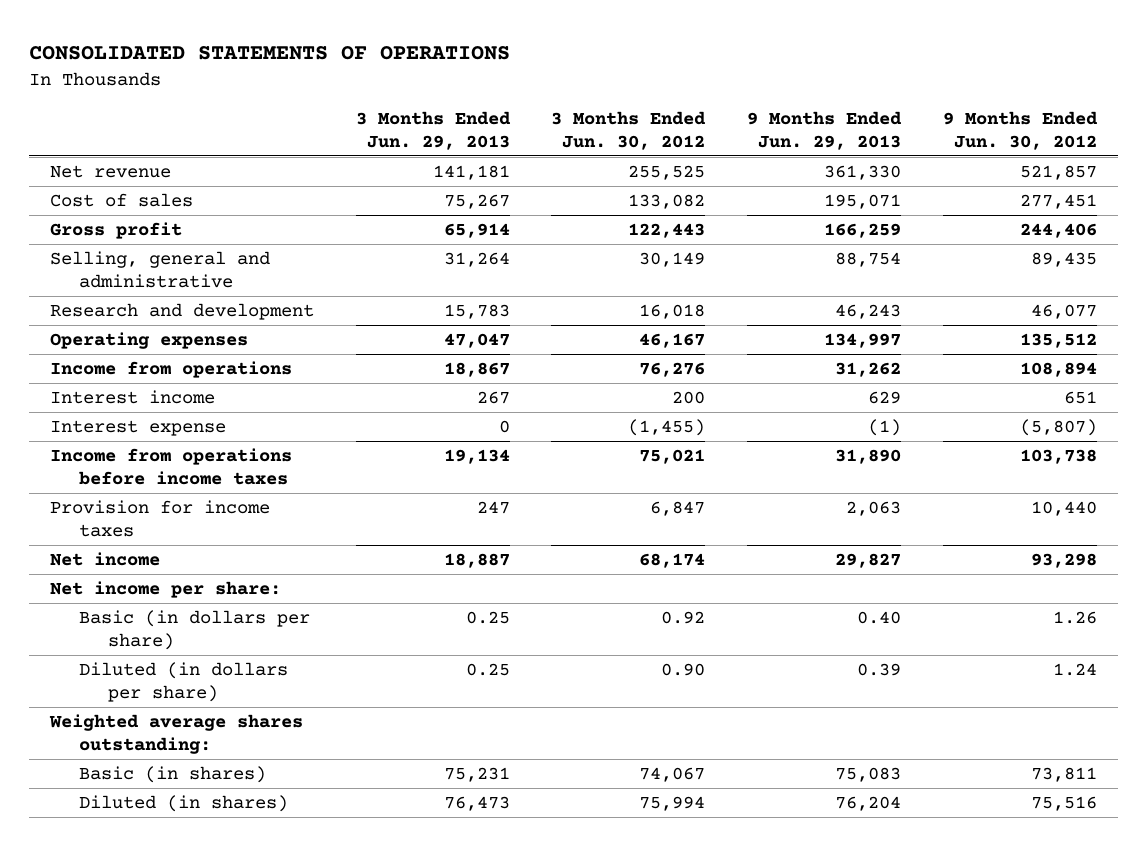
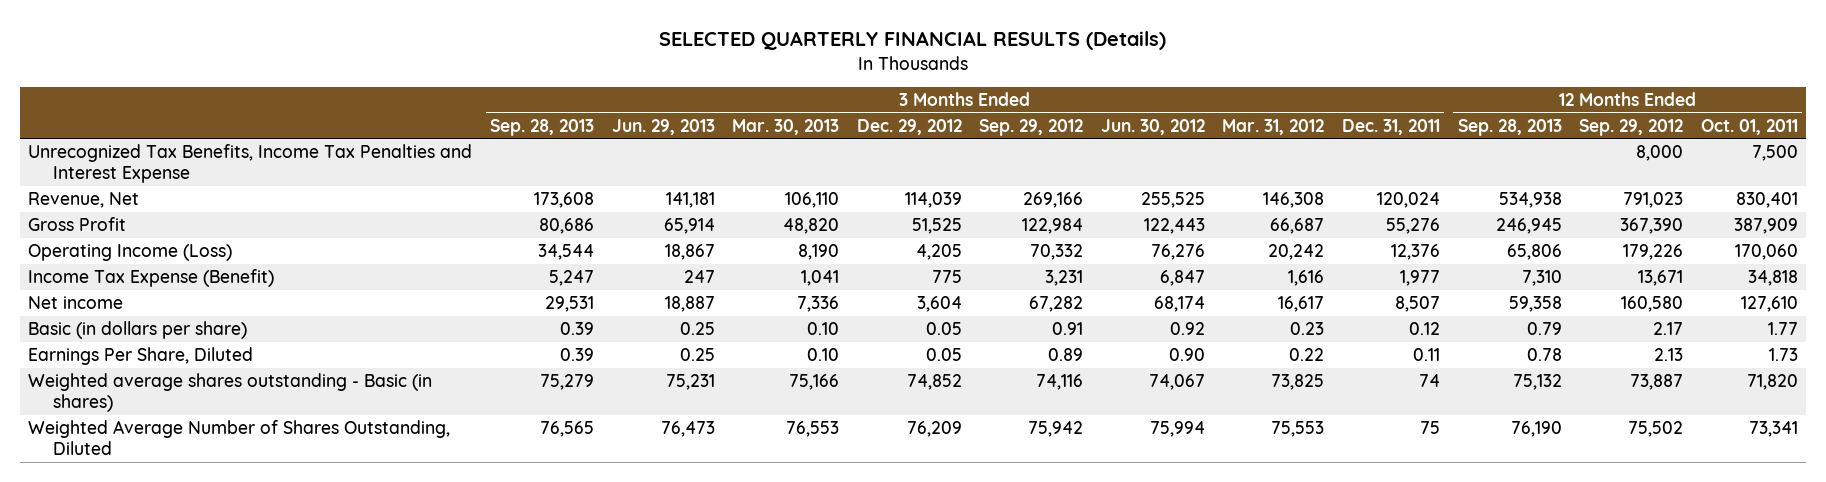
- CONSOLIDATED STATEMENTS OF OPERATIONS
+ SELECTED QUARTERLY FINANCIAL RESULTS (Details)
- | 3 Months Ended Jun. 29, 2013 | 3 Months Ended Jun. 30, 2012 | 9 Months Ended Jun. 29, 2013 | 9 Months Ended Jun. 30, 2012
+ | 3 Months Ended Sep. 28, 2013 | 3 Months Ended Jun. 29, 2013 | 3 Months Ended Mar. 30, 2013 | 3 Months Ended Dec. 29, 2012 | 3 Months Ended Sep. 29, 2012 | 3 Months Ended Jun. 30, 2012 | 3 Months Ended Mar. 31, 2012 | 3 Months Ended Dec. 31, 2011 | 12 Months Ended Sep. 28, 2013 | 12 Months Ended Sep. 29, 2012 | 12 Months Ended Oct. 01, 2011
- Net revenue | 141,181 | 255,525 | 361,330 | 521,857
- Cost of sales | 75,267 | 133,082 | 195,071 | 277,451
- Gross profit | 65,914 | 122,443 | 166,259 | 244,406
- Selling, general and administrative | 31,264 | 30,149 | 88,754 | 89,435
- Research and development | 15,783 | 16,018 | 46,243 | 46,077
- Operating expenses | 47,047 | 46,167 | 134,997 | 135,512
- Income from operations | 18,867 | 76,276 | 31,262 | 108,894
- Interest income | 267 | 200 | 629 | 651
- Interest expense | 0 | (1,455) | (1) | (5,807)
- Income from operations before income taxes | 19,134 | 75,021 | 31,890 | 103,738
- Provision for income taxes | 247 | 6,847 | 2,063 | 10,440
+ Unrecognized Tax Benefits, Income Tax Penalties and Interest Expense | | | | | | | | | | 8,000 | 7,500
+ Revenue, Net | 173,608 | 141,181 | 106,110 | 114,039 | 269,166 | 255,525 | 146,308 | 120,024 | 534,938 | 791,023 | 830,401
+ Gross Profit | 80,686 | 65,914 | 48,820 | 51,525 | 122,984 | 122,443 | 66,687 | 55,276 | 246,945 | 367,390 | 387,909
+ Operating Income (Loss) | 34,544 | 18,867 | 8,190 | 4,205 | 70,332 | 76,276 | 20,242 | 12,376 | 65,806 | 179,226 | 170,060
+ Income Tax Expense (Benefit) | 5,247 | 247 | 1,041 | 775 | 3,231 | 6,847 | 1,616 | 1,977 | 7,310 | 13,671 | 34,818
- Net income per share:
- Diluted (in dollars per share) | 0.25 | 0.90 | 0.39 | 1.24
- Weighted average shares outstanding:
- Basic (in shares) | 75,231 | 74,067 | 75,083 | 73,811
- Diluted (in shares) | 76,473 | 75,994 | 76,204 | 75,516
+ Earnings Per Share, Diluted | 0.39 | 0.25 | 0.10 | 0.05 | 0.89 | 0.90 | 0.22 | 0.11 | 0.78 | 2.13 | 1.73
+ Weighted average shares outstanding - Basic (in shares) | 75,279 | 75,231 | 75,166 | 74,852 | 74,116 | 74,067 | 73,825 | 74 | 75,132 | 73,887 | 71,820
+ Weighted Average Number of Shares Outstanding, Diluted | 76,565 | 76,473 | 76,553 | 76,209 | 75,942 | 75,994 | 75,553 | 75 | 76,190 | 75,502 | 73,341

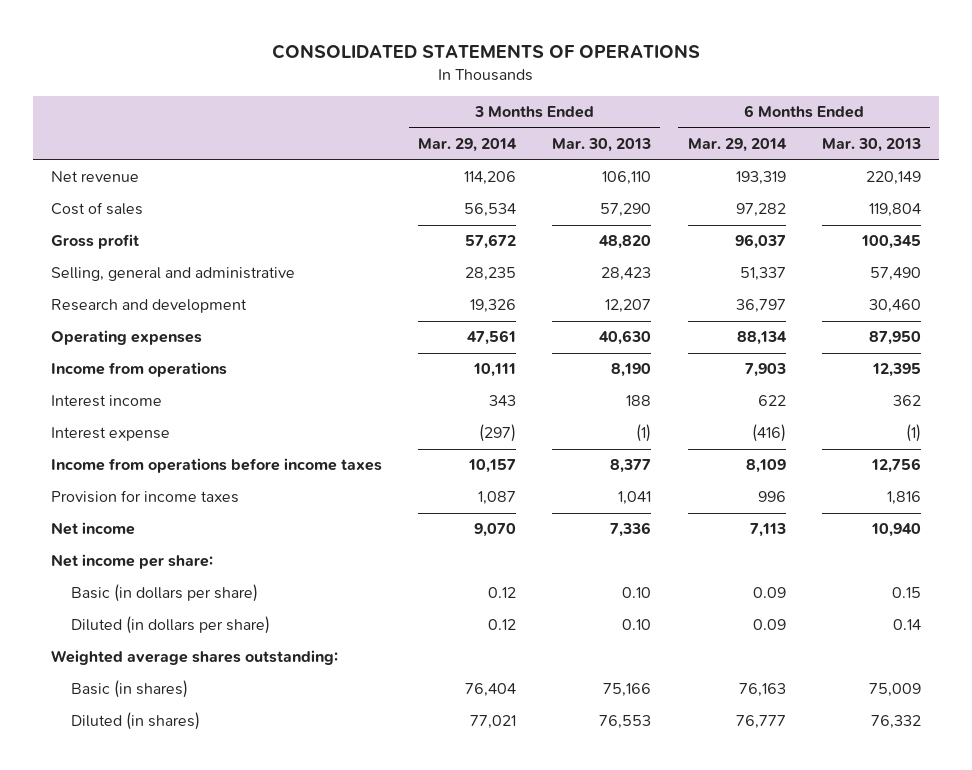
- SELECTED QUARTERLY FINANCIAL RESULTS (Details)
+ CONSOLIDATED STATEMENTS OF OPERATIONS
- | 3 Months Ended Sep. 28, 2013 | 3 Months Ended Jun. 29, 2013 | 3 Months Ended Mar. 30, 2013 | 3 Months Ended Dec. 29, 2012 | 3 Months Ended Sep. 29, 2012 | 3 Months Ended Jun. 30, 2012 | 3 Months Ended Mar. 31, 2012 | 3 Months Ended Dec. 31, 2011 | 12 Months Ended Sep. 28, 2013 | 12 Months Ended Sep. 29, 2012 | 12 Months Ended Oct. 01, 2011
+ | 3 Months Ended Mar. 29, 2014 | 3 Months Ended Mar. 30, 2013 | 6 Months Ended Mar. 29, 2014 | 6 Months Ended Mar. 30, 2013
- Unrecognized Tax Benefits, Income Tax Penalties and Interest Expense | | | | | | | | | | 8,000 | 7,500
- Revenue, Net | 173,608 | 141,181 | 106,110 | 114,039 | 269,166 | 255,525 | 146,308 | 120,024 | 534,938 | 791,023 | 830,401
- Gross Profit | 80,686 | 65,914 | 48,820 | 51,525 | 122,984 | 122,443 | 66,687 | 55,276 | 246,945 | 367,390 | 387,909
- Operating Income (Loss) | 34,544 | 18,867 | 8,190 | 4,205 | 70,332 | 76,276 | 20,242 | 12,376 | 65,806 | 179,226 | 170,060
- Income Tax Expense (Benefit) | 5,247 | 247 | 1,041 | 775 | 3,231 | 6,847 | 1,616 | 1,977 | 7,310 | 13,671 | 34,818
+ Net revenue | 114,206 | 106,110 | 193,319 | 220,149
+ Cost of sales | 56,534 | 57,290 | 97,282 | 119,804
+ Gross profit | 57,672 | 48,820 | 96,037 | 100,345
+ Selling, general and administrative | 28,235 | 28,423 | 51,337 | 57,490
+ Research and development | 19,326 | 12,207 | 36,797 | 30,460
+ Operating expenses | 47,561 | 40,630 | 88,134 | 87,950
+ Income from operations | 10,111 | 8,190 | 7,903 | 12,395
+ Interest income | 343 | 188 | 622 | 362
+ Interest expense | (297) | (1) | (416) | (1)
+ Income from operations before income taxes | 10,157 | 8,377 | 8,109 | 12,756
+ Provision for income taxes | 1,087 | 1,041 | 996 | 1,816
+ Net income per share:
- Earnings Per Share, Diluted | 0.39 | 0.25 | 0.10 | 0.05 | 0.89 | 0.90 | 0.22 | 0.11 | 0.78 | 2.13 | 1.73
- Weighted average shares outstanding - Basic (in shares) | 75,279 | 75,231 | 75,166 | 74,852 | 74,116 | 74,067 | 73,825 | 74 | 75,132 | 73,887 | 71,820
- Weighted Average Number of Shares Outstanding, Diluted | 76,565 | 76,473 | 76,553 | 76,209 | 75,942 | 75,994 | 75,553 | 75 | 76,190 | 75,502 | 73,341
+ Diluted (in dollars per share) | 0.12 | 0.10 | 0.09 | 0.14
+ Weighted average shares outstanding:
+ Basic (in shares) | 76,404 | 75,166 | 76,163 | 75,009
+ Diluted (in shares) | 77,021 | 76,553 | 76,777 | 76,332

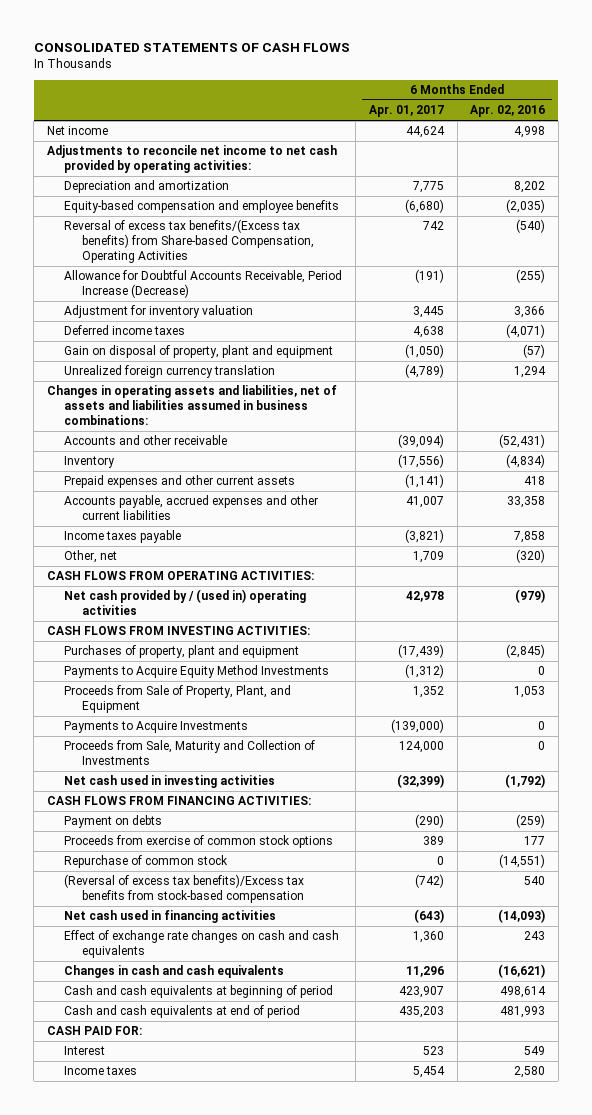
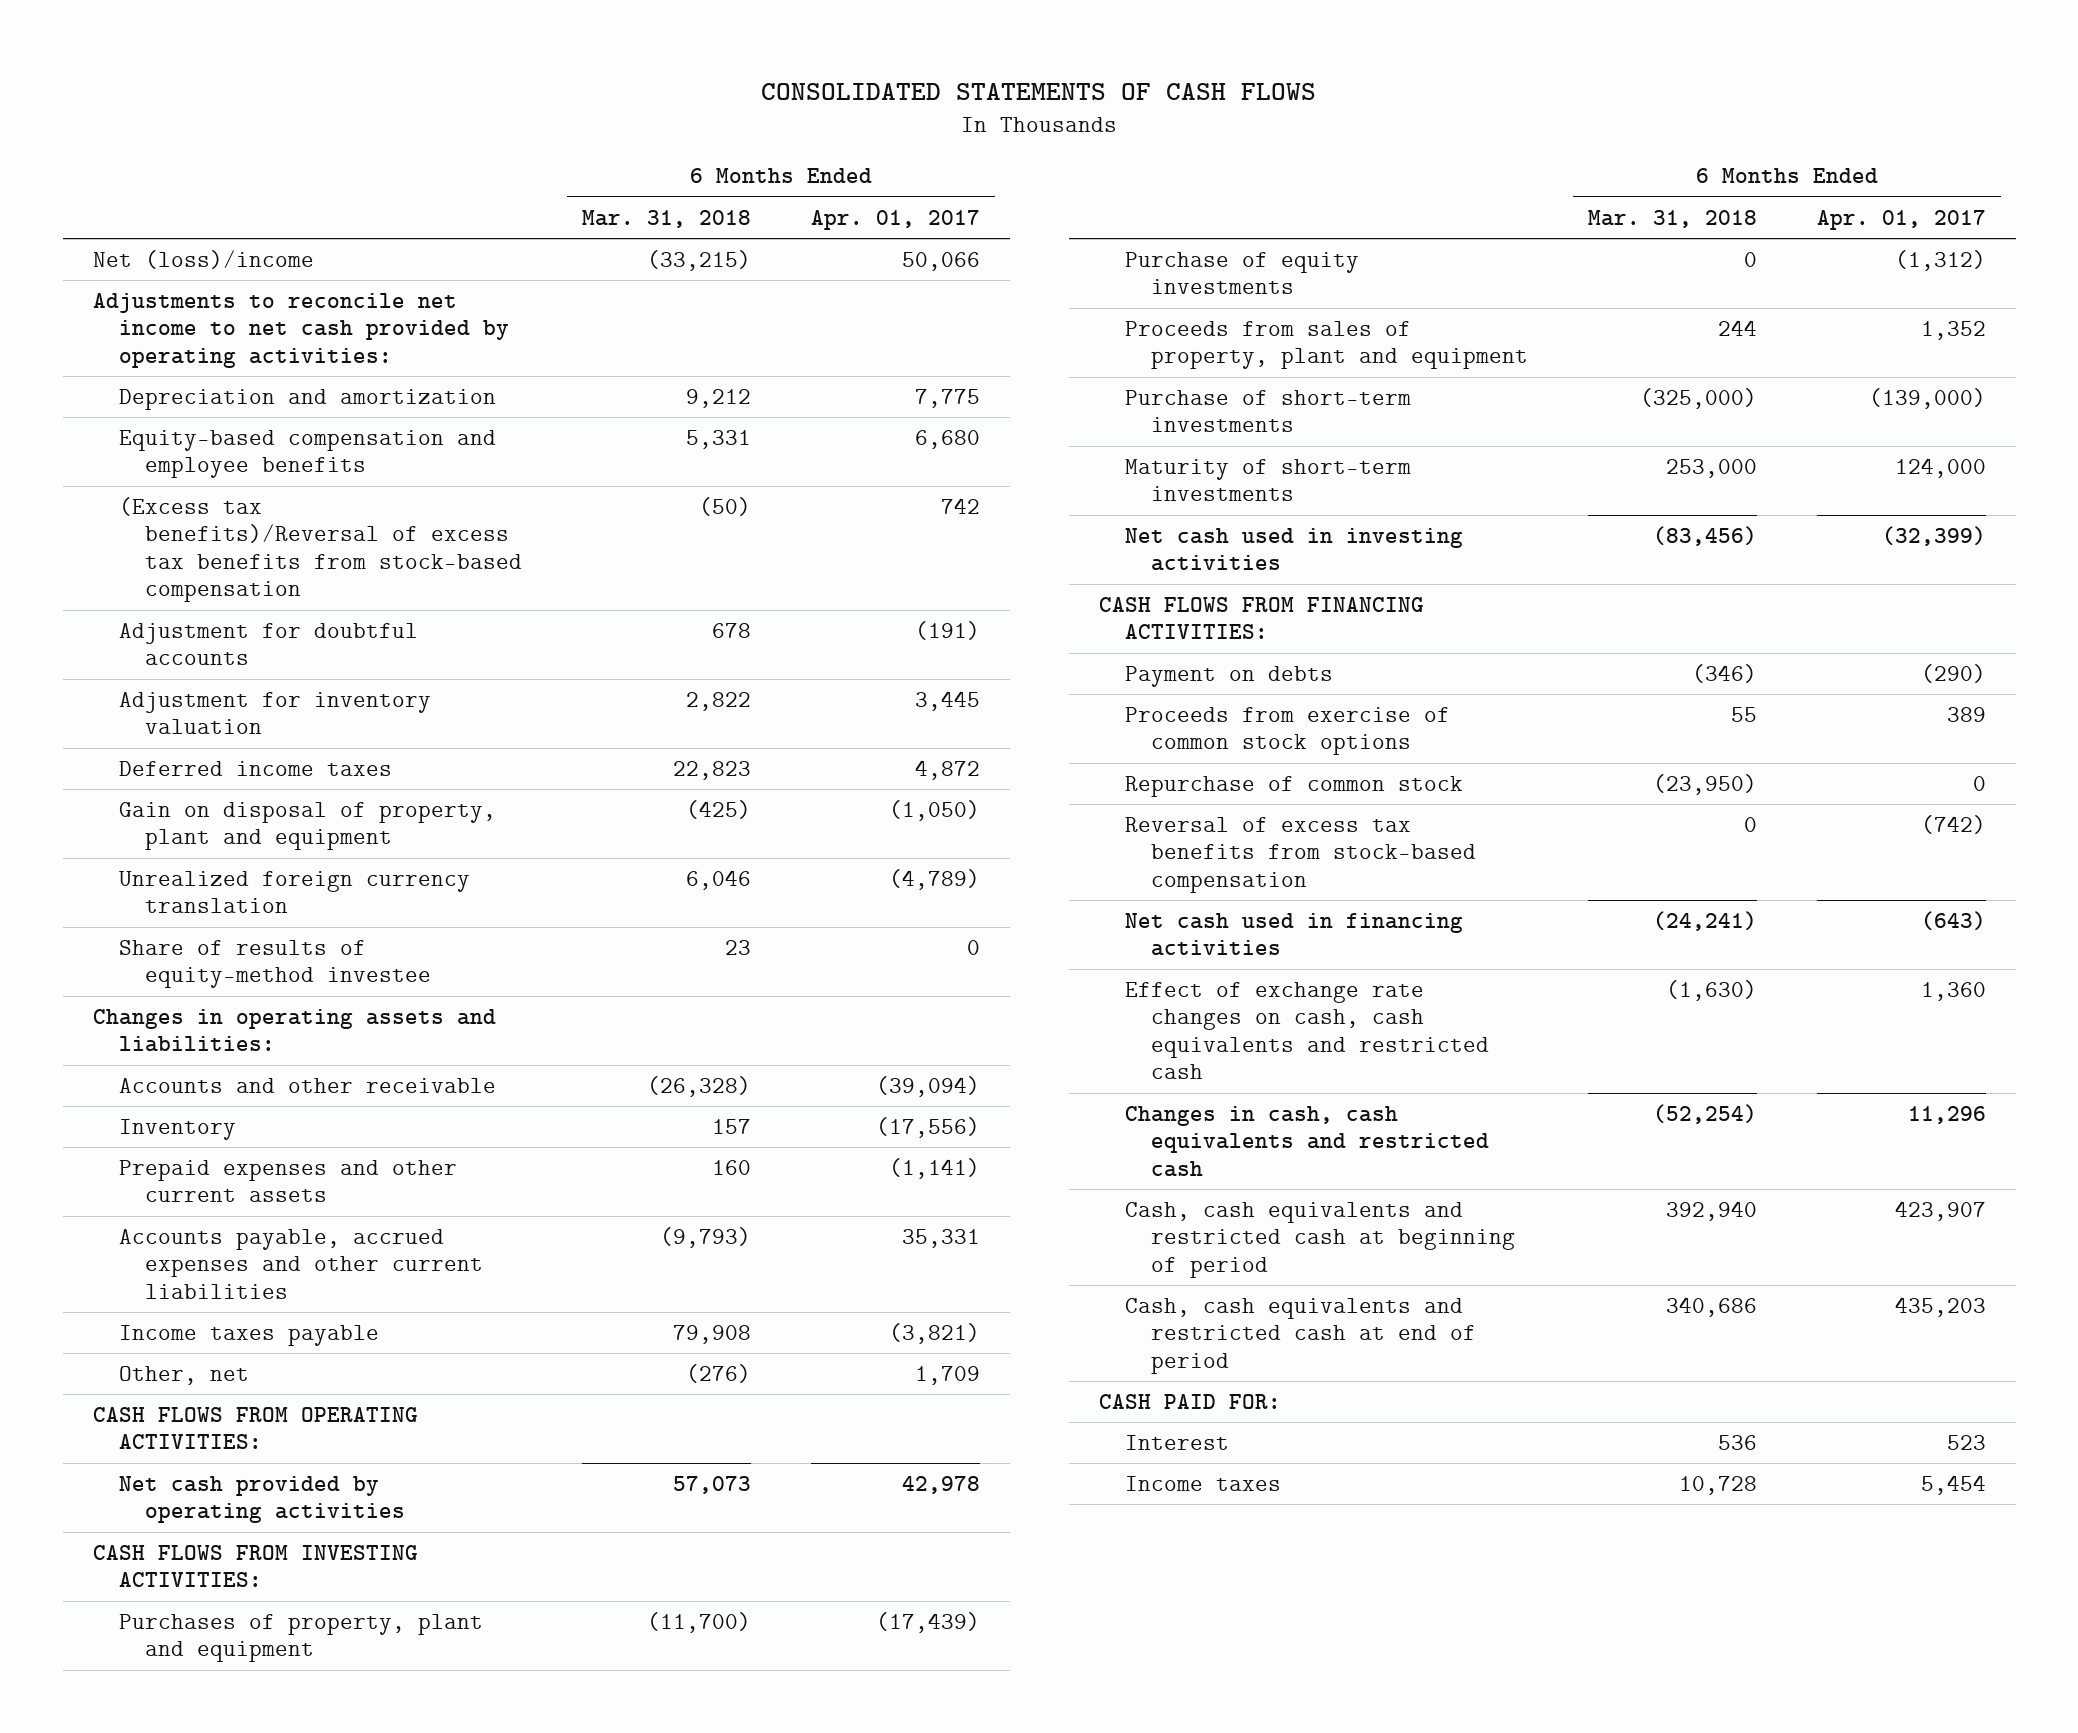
- | 6 Months Ended Apr. 01, 2017 | 6 Months Ended Apr. 02, 2016
+ | 6 Months Ended Mar. 31, 2018 | 6 Months Ended Apr. 01, 2017
- Net income | 44,624 | 4,998
+ Net (loss)/income | (33,215) | 50,066
- Equity-based compensation and employee benefits | (6,680) | (2,035)
- Reversal of excess tax benefits/(Excess tax benefits) from Share-based Compensation, Operating Activities | 742 | (540)
- Allowance for Doubtful Accounts Receivable, Period Increase (Decrease) | (191) | (255)
+ Equity-based compensation and employee benefits | 5,331 | 6,680
+ (Excess tax benefits)/Reversal of excess tax benefits from stock-based compensation | (50) | 742
+ Adjustment for doubtful accounts | 678 | (191)
- Deferred income taxes | 4,638 | (4,071)
+ Deferred income taxes | 22,823 | 4,872
- Changes in operating assets and liabilities, net of assets and liabilities assumed in business combinations:
+ Share of results of equity-method investee | 23 | 0
+ Changes in operating assets and liabilities:
- Accounts payable, accrued expenses and other current liabilities | 41,007 | 33,358
+ Accounts payable, accrued expenses and other current liabilities | (9,793) | 35,331
- Net cash provided by / (used in) operating activities | 42,978 | (979)
+ Net cash provided by operating activities | 57,073 | 42,978
- Payments to Acquire Equity Method Investments | (1,312) | 0
- Proceeds from Sale of Property, Plant, and Equipment | 1,352 | 1,053
- Payments to Acquire Investments | (139,000) | 0
- Proceeds from Sale, Maturity and Collection of Investments | 124,000 | 0
+ Purchase of equity investments | 0 | (1,312)
+ Proceeds from sales of property, plant and equipment | 244 | 1,352
+ Purchase of short-term investments | (325,000) | (139,000)
+ Maturity of short-term investments | 253,000 | 124,000
- (Reversal of excess tax benefits)/Excess tax benefits from stock-based compensation | (742) | 540
+ Reversal of excess tax benefits from stock-based compensation | 0 | (742)
- Effect of exchange rate changes on cash and cash equivalents | 1,360 | 243
- Changes in cash and cash equivalents | 11,296 | (16,621)
- Cash and cash equivalents at beginning of period | 423,907 | 498,614
- Cash and cash equivalents at end of period | 435,203 | 481,993
+ Effect of exchange rate changes on cash, cash equivalents and restricted cash | (1,630) | 1,360
+ Changes in cash, cash equivalents and restricted cash | (52,254) | 11,296
+ Cash, cash equivalents and restricted cash at beginning of period | 392,940 | 423,907
+ Cash, cash equivalents and restricted cash at end of period | 340,686 | 435,203

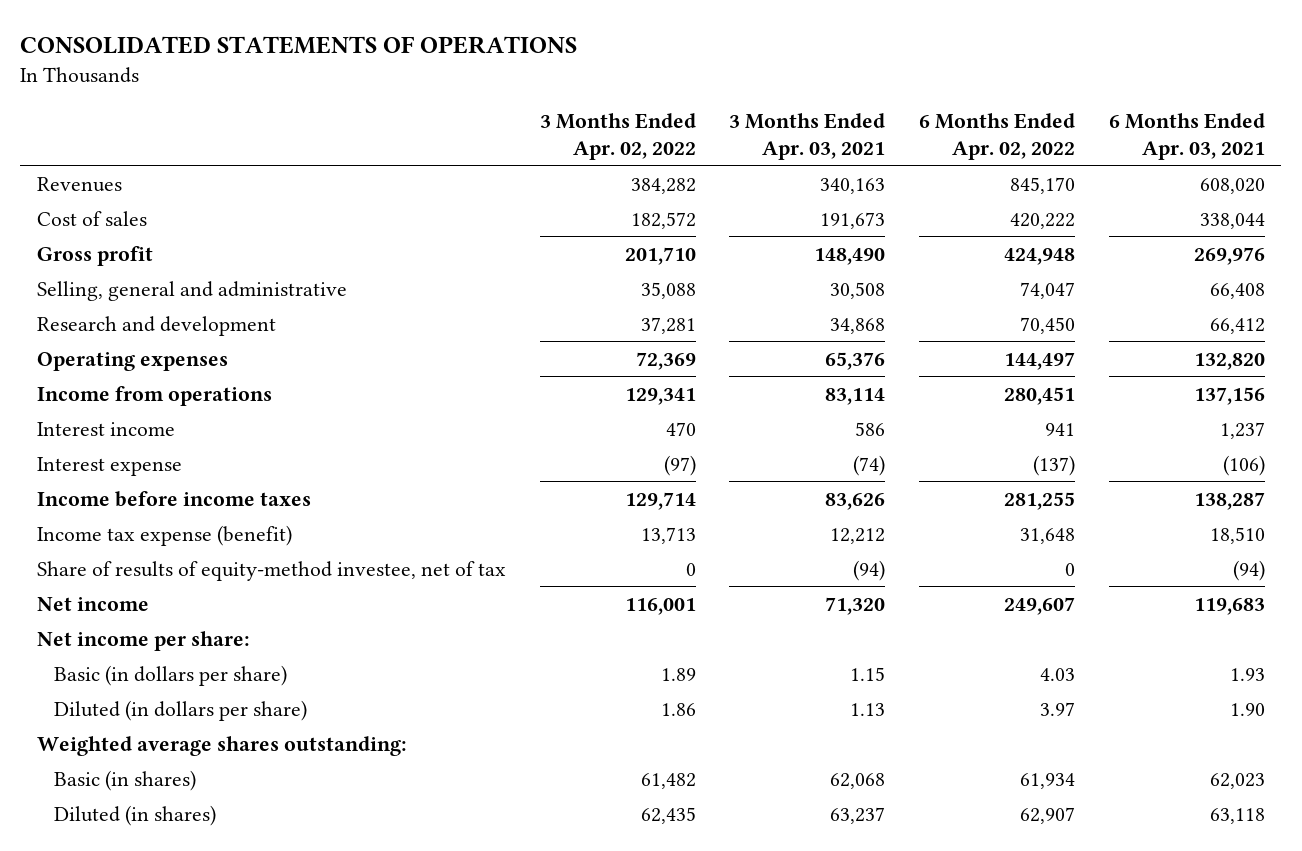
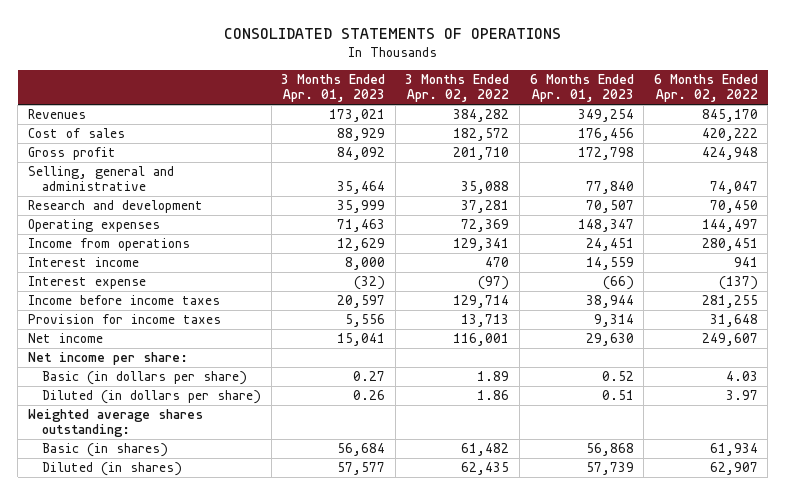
- | 3 Months Ended Apr. 02, 2022 | 3 Months Ended Apr. 03, 2021 | 6 Months Ended Apr. 02, 2022 | 6 Months Ended Apr. 03, 2021
+ | 3 Months Ended Apr. 01, 2023 | 3 Months Ended Apr. 02, 2022 | 6 Months Ended Apr. 01, 2023 | 6 Months Ended Apr. 02, 2022
- Income tax expense (benefit) | 13,713 | 12,212 | 31,648 | 18,510
- Share of results of equity-method investee, net of tax | 0 | (94) | 0 | (94)
+ Provision for income taxes | 5,556 | 13,713 | 9,314 | 31,648

